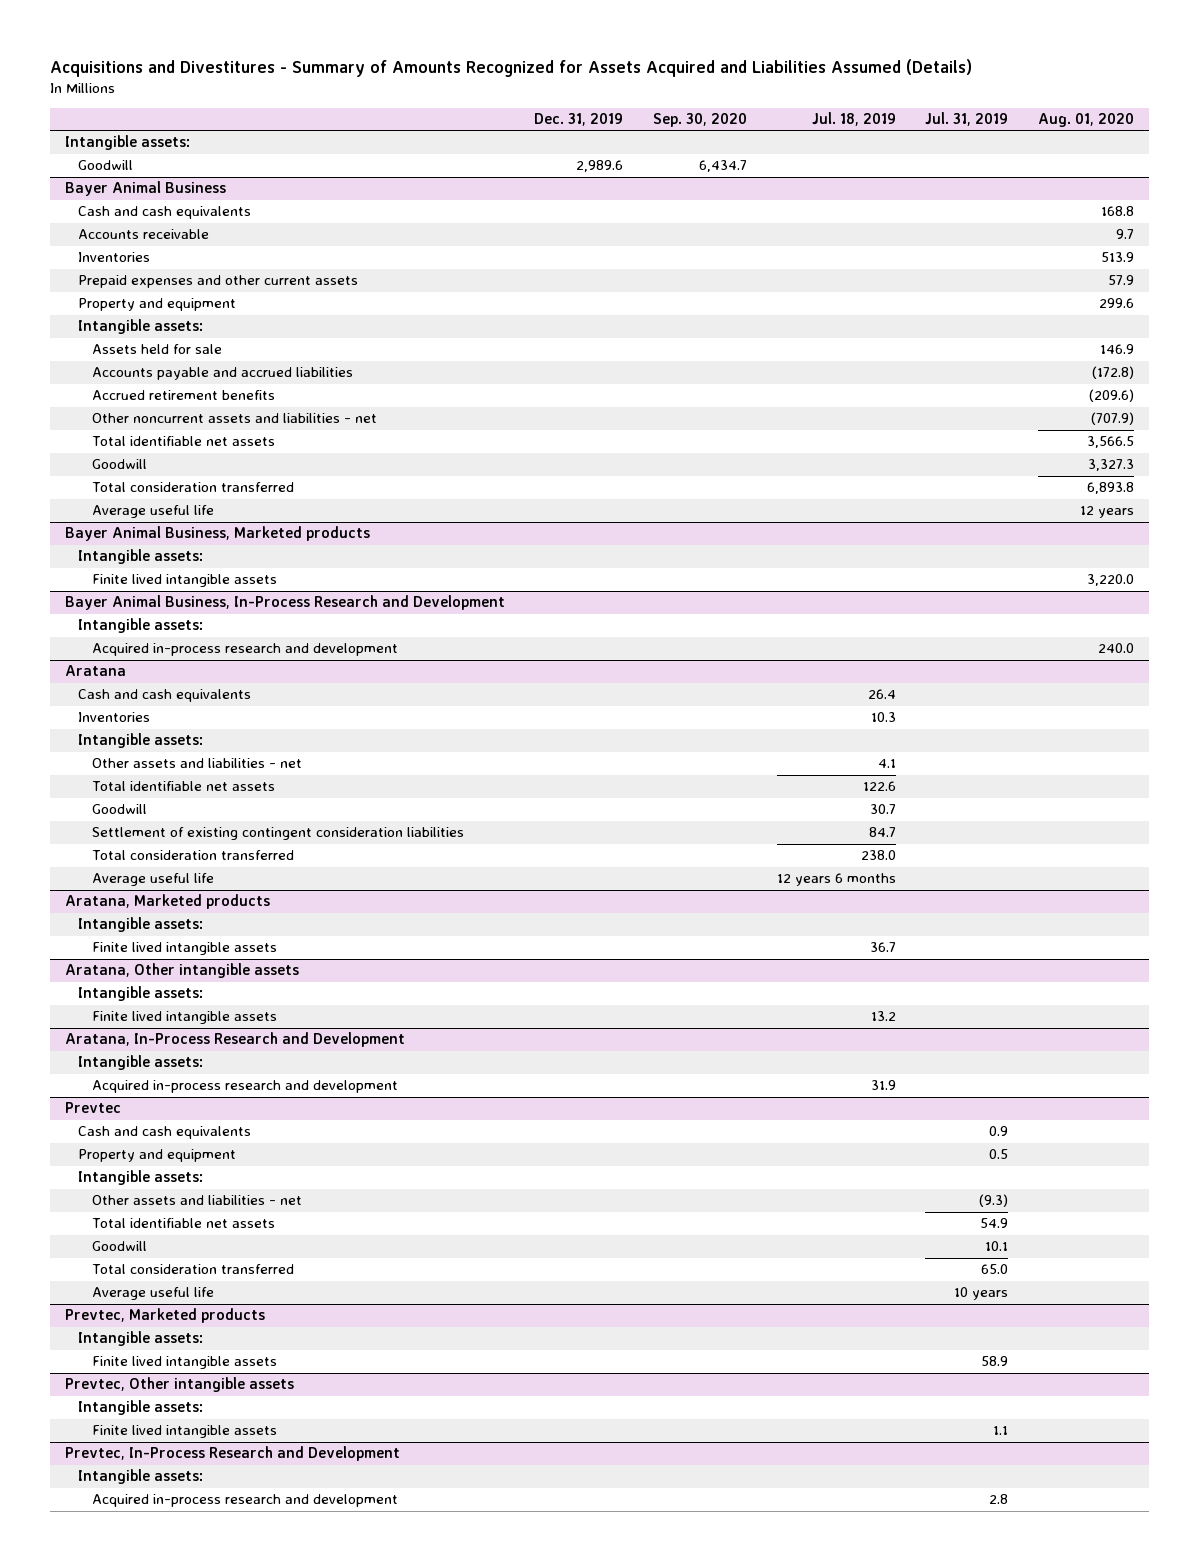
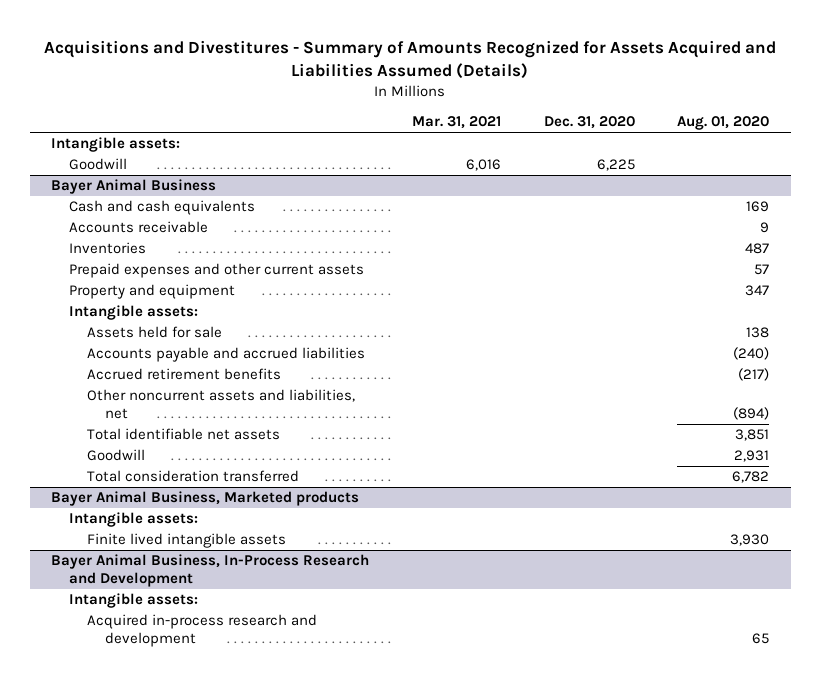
- | Dec. 31, 2019 | Sep. 30, 2020 | Jul. 18, 2019 | Jul. 31, 2019 | Aug. 01, 2020
+ | Mar. 31, 2021 | Dec. 31, 2020 | Aug. 01, 2020
@ Bayer Animal Business
- Cash and cash equivalents | | | | | 168.8
- Accounts receivable | | | | | 9.7
- Inventories | | | | | 513.9
- Prepaid expenses and other current assets | | | | | 57.9
- Property and equipment | | | | | 299.6
+ Cash and cash equivalents | | | 169
+ Accounts receivable | | | 9
+ Inventories | | | 487
+ Prepaid expenses and other current assets | | | 57
+ Property and equipment | | | 347
- Assets held for sale | | | | | 146.9
- Accounts payable and accrued liabilities | | | | | (172.8)
- Accrued retirement benefits | | | | | (209.6)
- Other noncurrent assets and liabilities - net | | | | | (707.9)
- Total identifiable net assets | | | | | 3,566.5
- Goodwill | | | | | 3,327.3
- Total consideration transferred | | | | | 6,893.8
- Average useful life | | | | | 12 years
+ Assets held for sale | | | 138
+ Accounts payable and accrued liabilities | | | (240)
+ Accrued retirement benefits | | | (217)
+ Other noncurrent assets and liabilities, net | | | (894)
+ Total identifiable net assets | | | 3,851
+ Goodwill | | | 2,931
+ Total consideration transferred | | | 6,782
@ Bayer Animal Business, Marketed products
- Finite lived intangible assets | | | | | 3,220.0
+ Finite lived intangible assets | | | 3,930
@ Bayer Animal Business, In-Process Research and Development
- Acquired in-process research and development | | | | | 240.0
- Aratana
- Cash and cash equivalents | | | 26.4 | |
- Inventories | | | 10.3 | |
- Intangible assets:
- Other assets and liabilities - net | | | 4.1 | |
- Total identifiable net assets | | | 122.6 | |
- Goodwill | | | 30.7 | |
- Settlement of existing contingent consideration liabilities | | | 84.7 | |
- Total consideration transferred | | | 238.0 | |
- Average useful life | | | 12 years 6 months | |
- Aratana, Marketed products
- Intangible assets:
- Finite lived intangible assets | | | 36.7 | |
- Aratana, Other intangible assets
- Intangible assets:
- Finite lived intangible assets | | | 13.2 | |
- Aratana, In-Process Research and Development
- Intangible assets:
- Acquired in-process research and development | | | 31.9 | |
- Prevtec
- Cash and cash equivalents | | | | 0.9 |
- Property and equipment | | | | 0.5 |
- Intangible assets:
- Other assets and liabilities - net | | | | (9.3) |
- Total identifiable net assets | | | | 54.9 |
- Goodwill | | | | 10.1 |
- Total consideration transferred | | | | 65.0 |
- Average useful life | | | | 10 years |
- Prevtec, Marketed products
- Intangible assets:
- Finite lived intangible assets | | | | 58.9 |
- Prevtec, Other intangible assets
- Intangible assets:
- Finite lived intangible assets | | | | 1.1 |
- Prevtec, In-Process Research and Development
- Intangible assets:
- Acquired in-process research and development | | | | 2.8 |
@ Bayer Animal Business, In-Process Research and Development
+ Acquired in-process research and development | | | 65

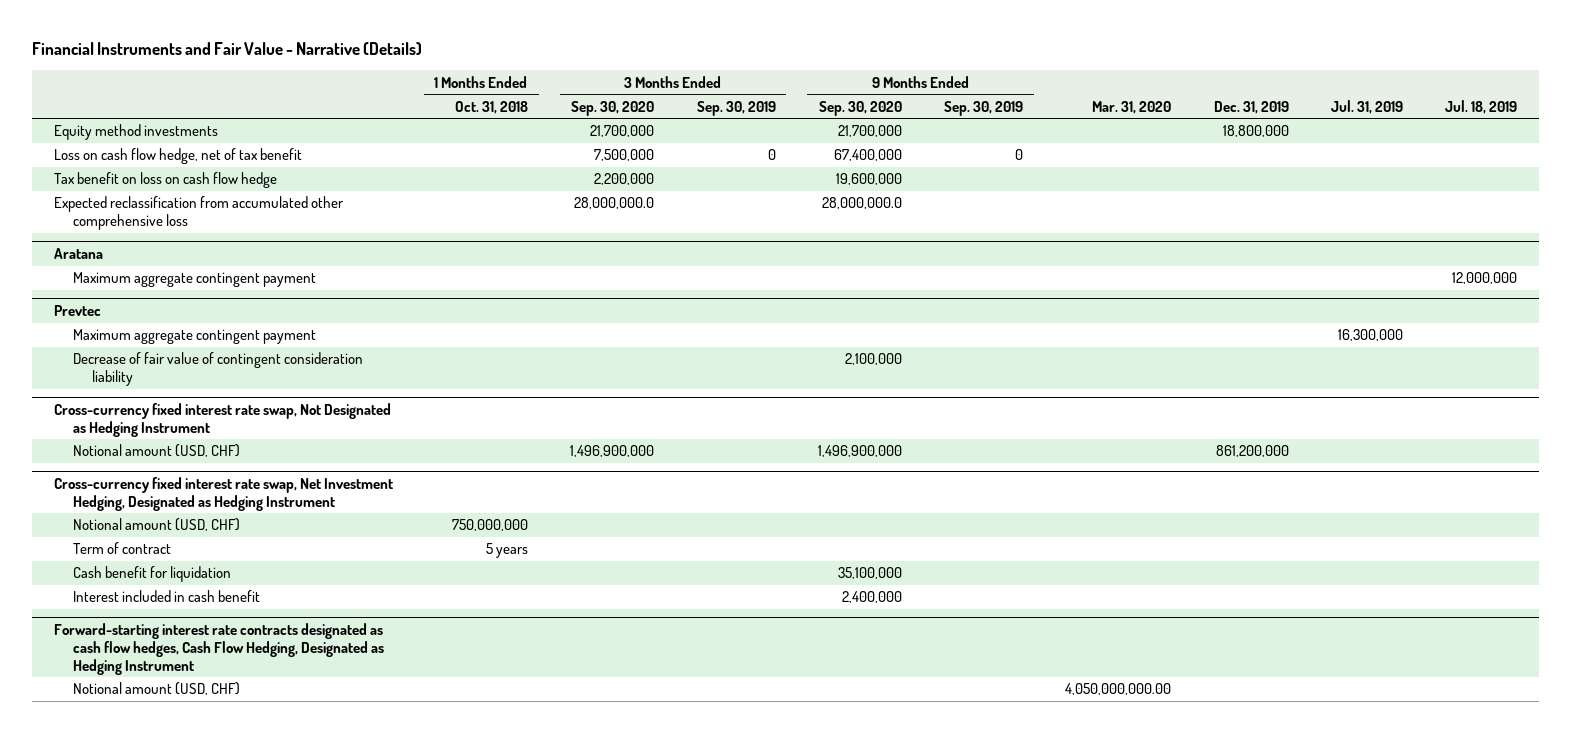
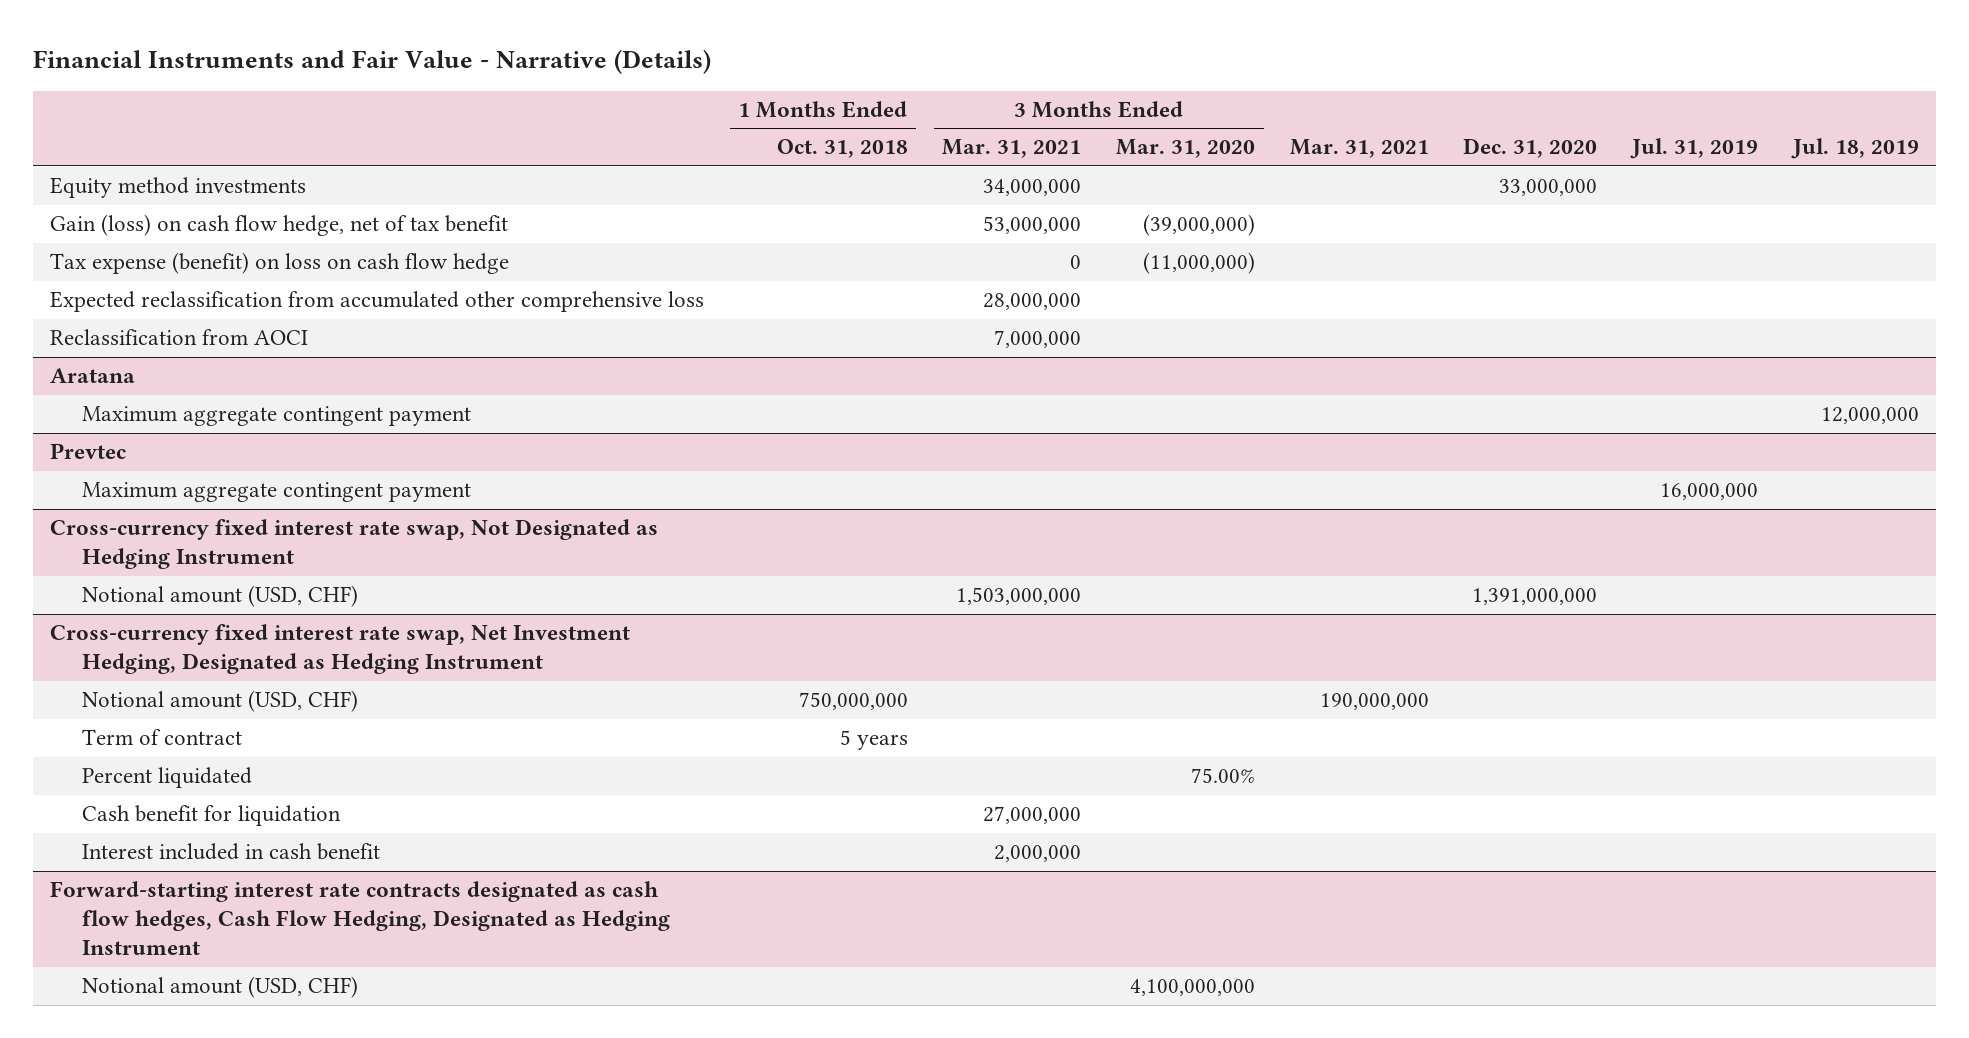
- | 1 Months Ended Oct. 31, 2018 | 3 Months Ended Sep. 30, 2020 | 3 Months Ended Sep. 30, 2019 | 9 Months Ended Sep. 30, 2020 | 9 Months Ended Sep. 30, 2019 | Mar. 31, 2020 | Dec. 31, 2019 | Jul. 31, 2019 | Jul. 18, 2019
+ | 1 Months Ended Oct. 31, 2018 | 3 Months Ended Mar. 31, 2021 | 3 Months Ended Mar. 31, 2020 | Mar. 31, 2021 | Dec. 31, 2020 | Jul. 31, 2019 | Jul. 18, 2019
- Loss on cash flow hedge, net of tax benefit | | 7,500,000 | 0 | 67,400,000 | 0 | | | |
- Tax benefit on loss on cash flow hedge | | 2,200,000 | | 19,600,000 | | | | |
+ Gain (loss) on cash flow hedge, net of tax benefit | | 53,000,000 | (39,000,000) | | | |
+ Tax expense (benefit) on loss on cash flow hedge | | 0 | (11,000,000) | | | |
+ Reclassification from AOCI | | 7,000,000 | | | | |
@ Prevtec
- Maximum aggregate contingent payment | | | | | | | | 16,300,000 |
- Decrease of fair value of contingent consideration liability | | | | 2,100,000 | | | | |
+ Maximum aggregate contingent payment | | | | | | 16,000,000 |
@ Cross-currency fixed interest rate swap, Net Investment Hedging, Designated as Hedging Instrument
+ Percent liquidated | | | 75.00% | | | |

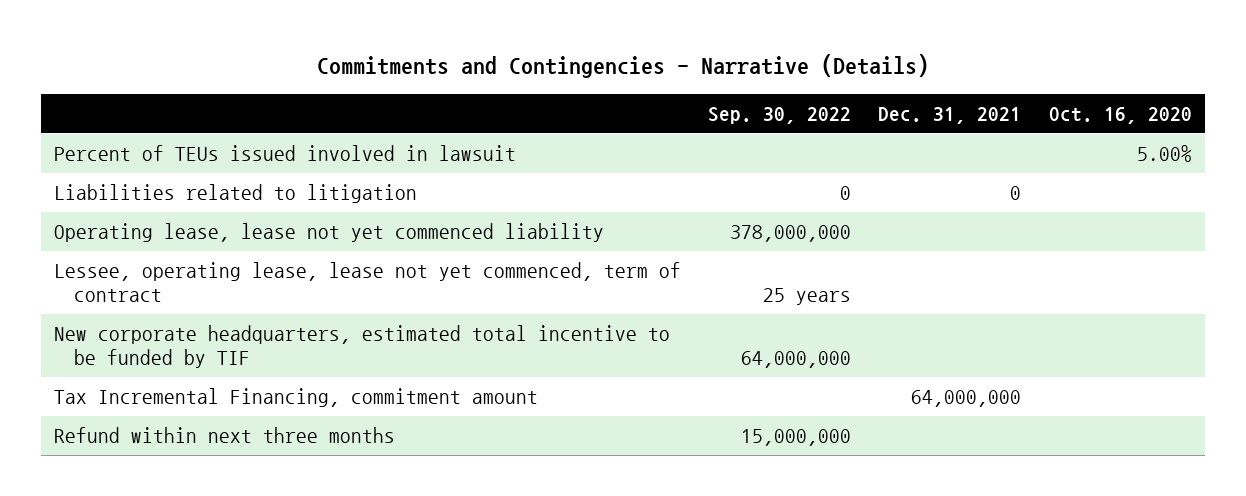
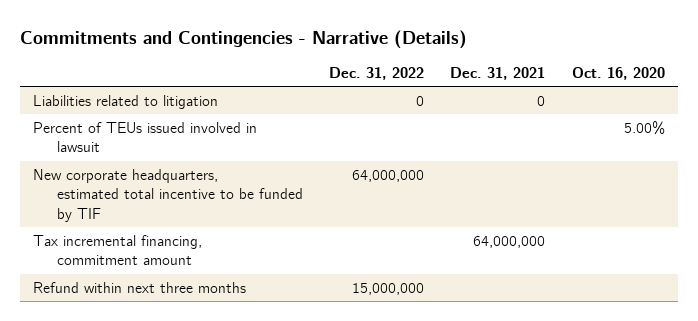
- | Sep. 30, 2022 | Dec. 31, 2021 | Oct. 16, 2020
+ | Dec. 31, 2022 | Dec. 31, 2021 | Oct. 16, 2020
- Operating lease, lease not yet commenced liability | 378,000,000 | |
- Lessee, operating lease, lease not yet commenced, term of contract | 25 years | |
moved down: Percent of TEUs issued involved in lawsuit | | | 5.00%
- Tax Incremental Financing, commitment amount | | 64,000,000 |
+ Tax incremental financing, commitment amount | | 64,000,000 |

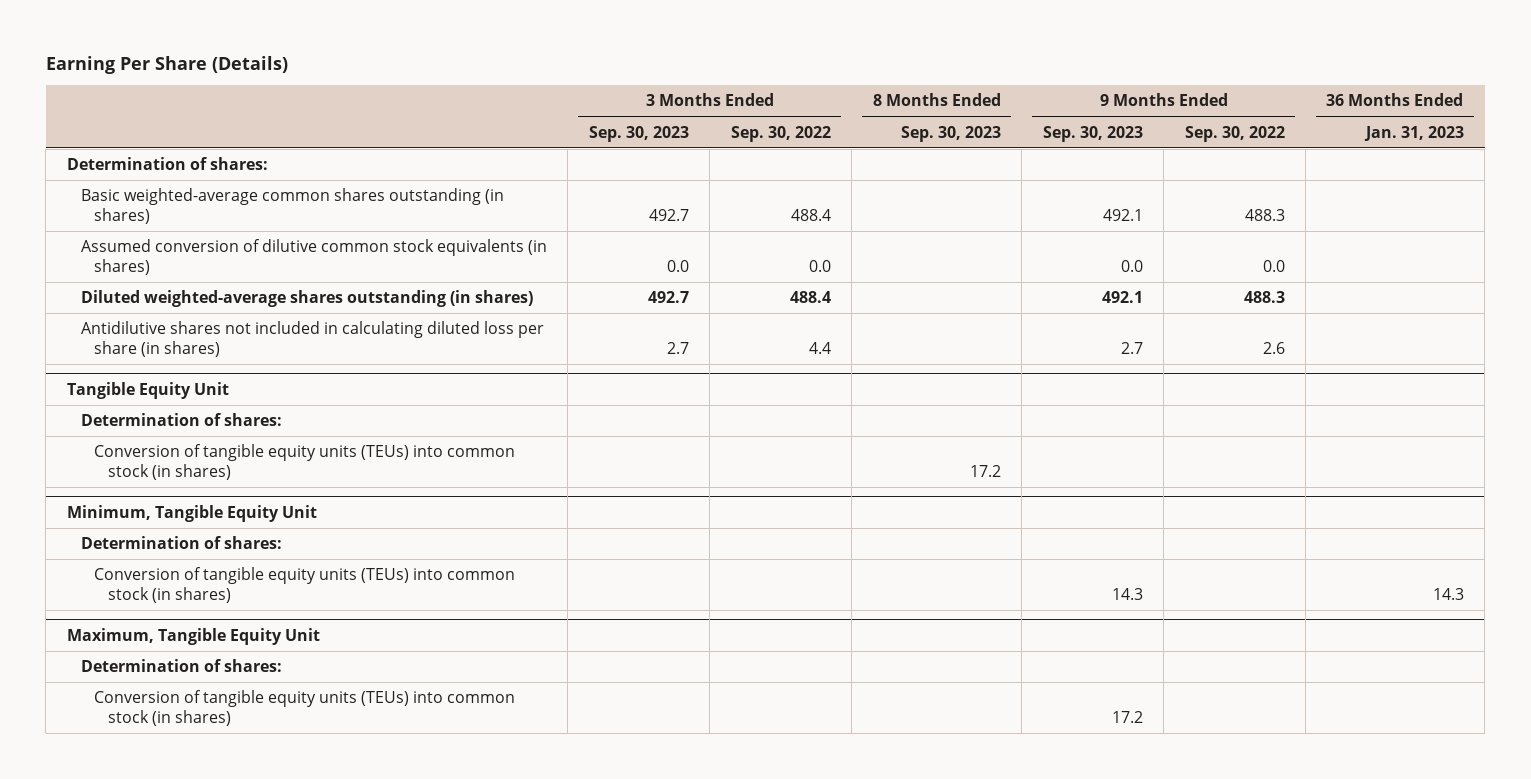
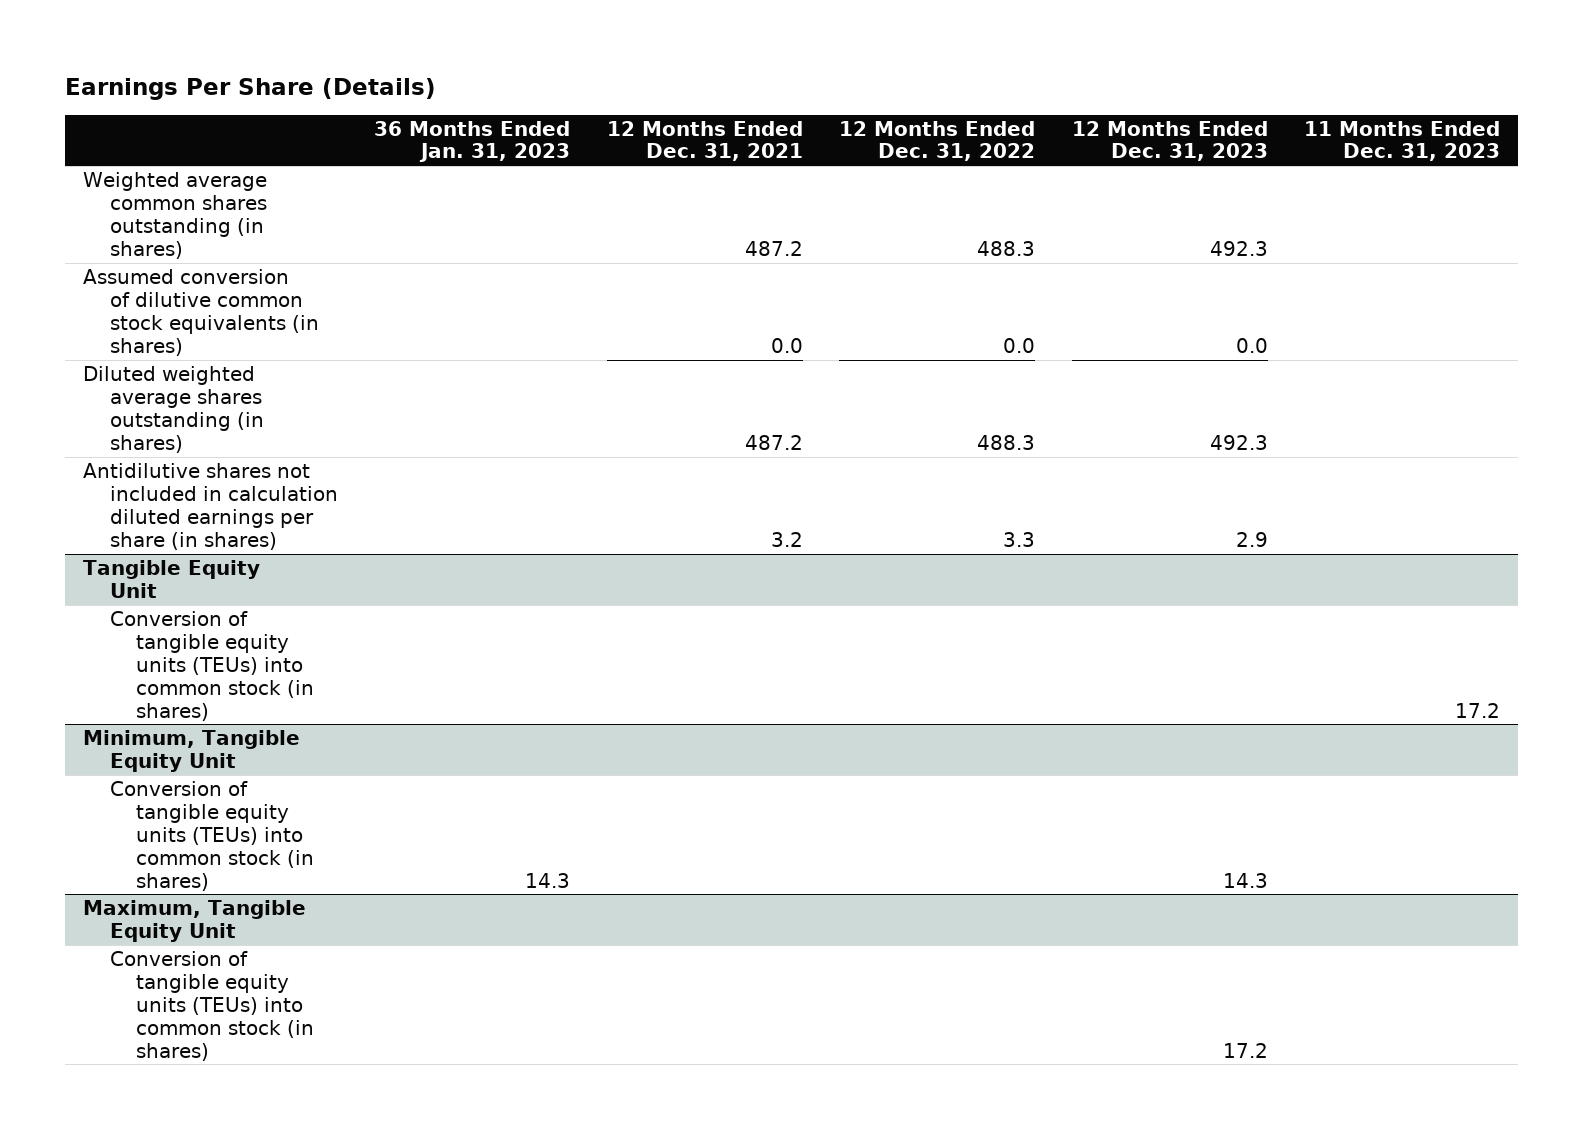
- Earning Per Share (Details)
+ Earnings Per Share (Details)
- | 3 Months Ended Sep. 30, 2023 | 3 Months Ended Sep. 30, 2022 | 8 Months Ended Sep. 30, 2023 | 9 Months Ended Sep. 30, 2023 | 9 Months Ended Sep. 30, 2022 | 36 Months Ended Jan. 31, 2023
+ | 36 Months Ended Jan. 31, 2023 | 12 Months Ended Dec. 31, 2021 | 12 Months Ended Dec. 31, 2022 | 12 Months Ended Dec. 31, 2023 | 11 Months Ended Dec. 31, 2023
- Determination of shares:
- Basic weighted-average common shares outstanding (in shares) | 492.7 | 488.4 | | 492.1 | 488.3 |
+ Weighted average common shares outstanding (in shares) | | 487.2 | 488.3 | 492.3 |
- Diluted weighted-average shares outstanding (in shares) | 492.7 | 488.4 | | 492.1 | 488.3 |
- Antidilutive shares not included in calculating diluted loss per share (in shares) | 2.7 | 4.4 | | 2.7 | 2.6 |
+ Diluted weighted average shares outstanding (in shares) | | 487.2 | 488.3 | 492.3 |
+ Antidilutive shares not included in calculation diluted earnings per share (in shares) | | 3.2 | 3.3 | 2.9 |
@ Tangible Equity Unit
- Determination of shares:
@ Minimum, Tangible Equity Unit
- Determination of shares:
@ Maximum, Tangible Equity Unit
- Determination of shares:

